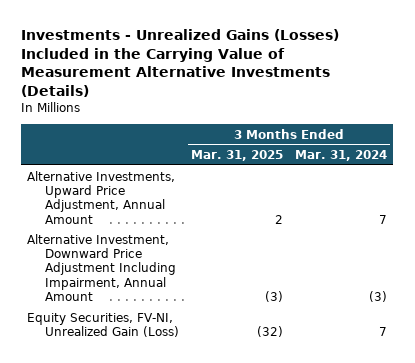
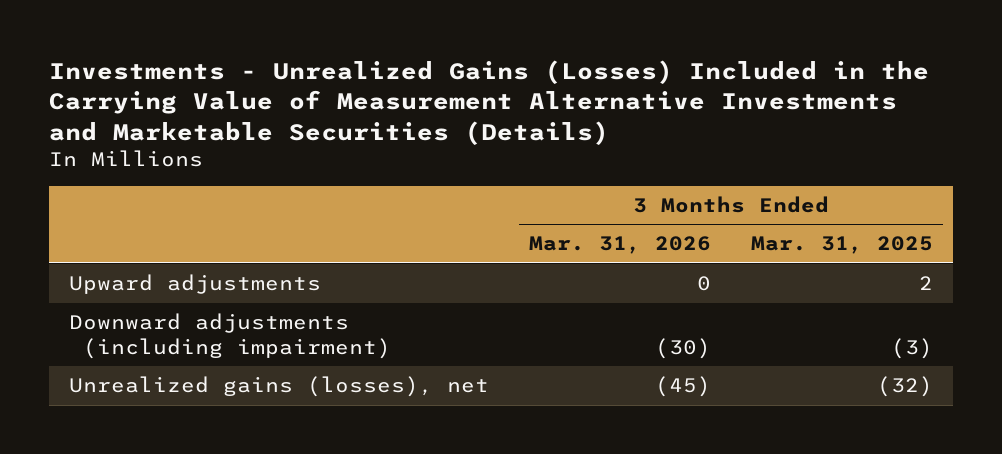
- Investments - Unrealized Gains (Losses) Included in the Carrying Value of Measurement Alternative Investments (Details)
+ Investments - Unrealized Gains (Losses) Included in the Carrying Value of Measurement Alternative Investments and Marketable Securities (Details)
- | 3 Months Ended Mar. 31, 2025 | 3 Months Ended Mar. 31, 2024
+ | 3 Months Ended Mar. 31, 2026 | 3 Months Ended Mar. 31, 2025
- Alternative Investments, Upward Price Adjustment, Annual Amount | 2 | 7
- Alternative Investment, Downward Price Adjustment Including Impairment, Annual Amount | (3) | (3)
- Equity Securities, FV-NI, Unrealized Gain (Loss) | (32) | 7
+ Upward adjustments | 0 | 2
+ Downward adjustments (including impairment) | (30) | (3)
+ Unrealized gains (losses), net | (45) | (32)

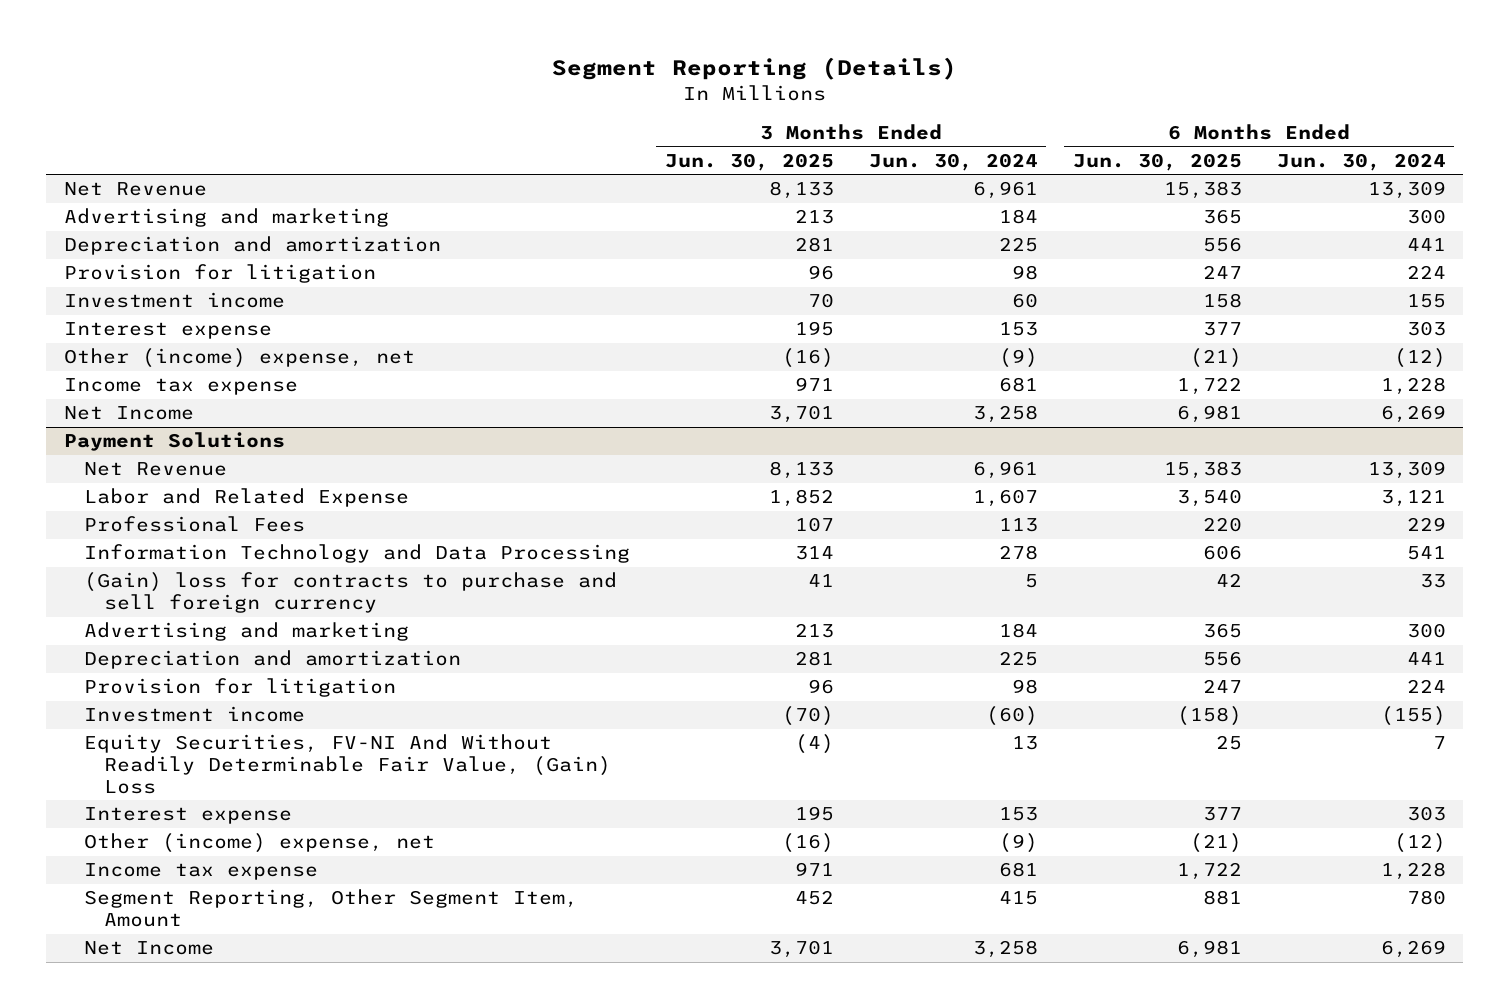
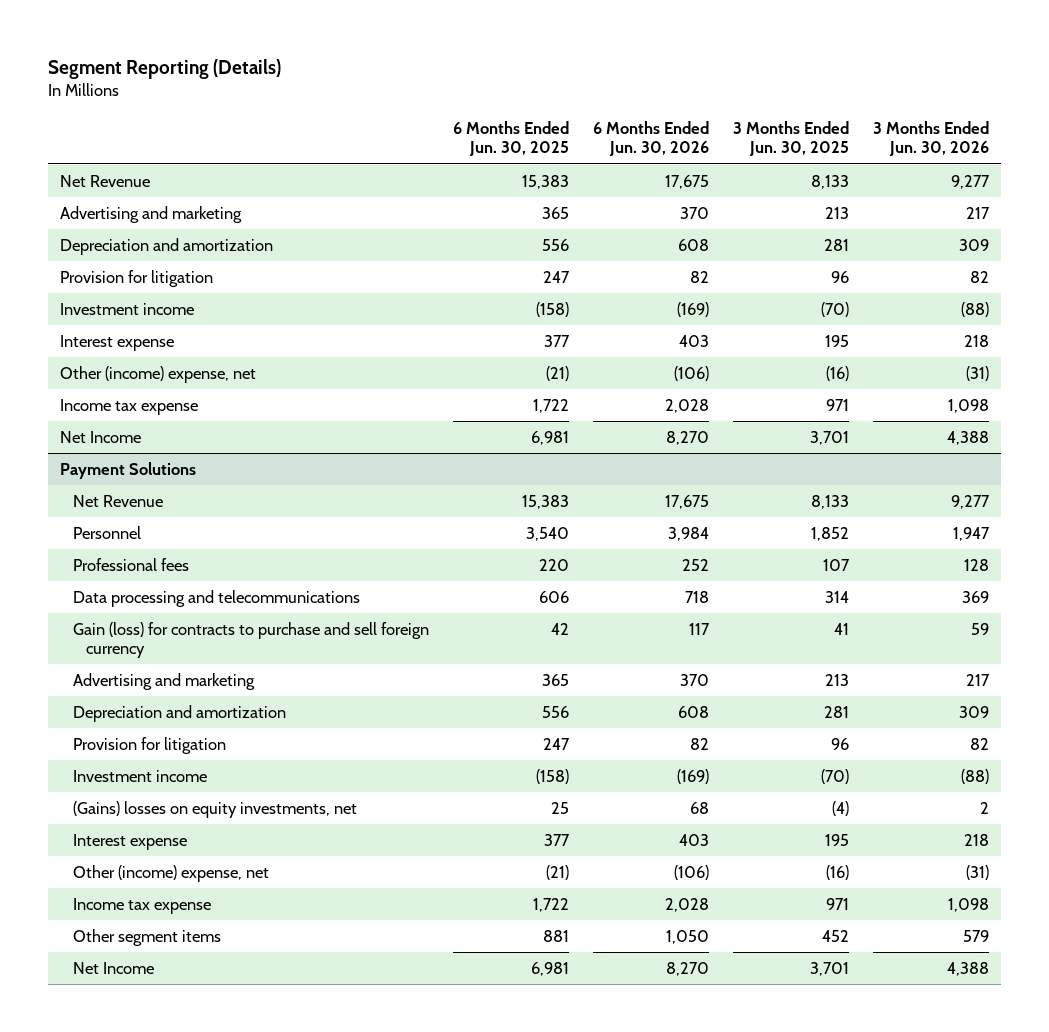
- | 3 Months Ended Jun. 30, 2025 | 3 Months Ended Jun. 30, 2024 | 6 Months Ended Jun. 30, 2025 | 6 Months Ended Jun. 30, 2024
+ | 6 Months Ended Jun. 30, 2025 | 6 Months Ended Jun. 30, 2026 | 3 Months Ended Jun. 30, 2025 | 3 Months Ended Jun. 30, 2026
- Investment income | 70 | 60 | 158 | 155
+ Investment income | (158) | (169) | (70) | (88)
@ Payment Solutions
- Labor and Related Expense | 1,852 | 1,607 | 3,540 | 3,121
- Professional Fees | 107 | 113 | 220 | 229
- Information Technology and Data Processing | 314 | 278 | 606 | 541
- (Gain) loss for contracts to purchase and sell foreign currency | 41 | 5 | 42 | 33
+ Personnel | 3,540 | 3,984 | 1,852 | 1,947
+ Professional fees | 220 | 252 | 107 | 128
+ Data processing and telecommunications | 606 | 718 | 314 | 369
+ Gain (loss) for contracts to purchase and sell foreign currency | 42 | 117 | 41 | 59
- Equity Securities, FV-NI And Without Readily Determinable Fair Value, (Gain) Loss | (4) | 13 | 25 | 7
+ (Gains) losses on equity investments, net | 25 | 68 | (4) | 2
- Segment Reporting, Other Segment Item, Amount | 452 | 415 | 881 | 780
+ Other segment items | 881 | 1,050 | 452 | 579

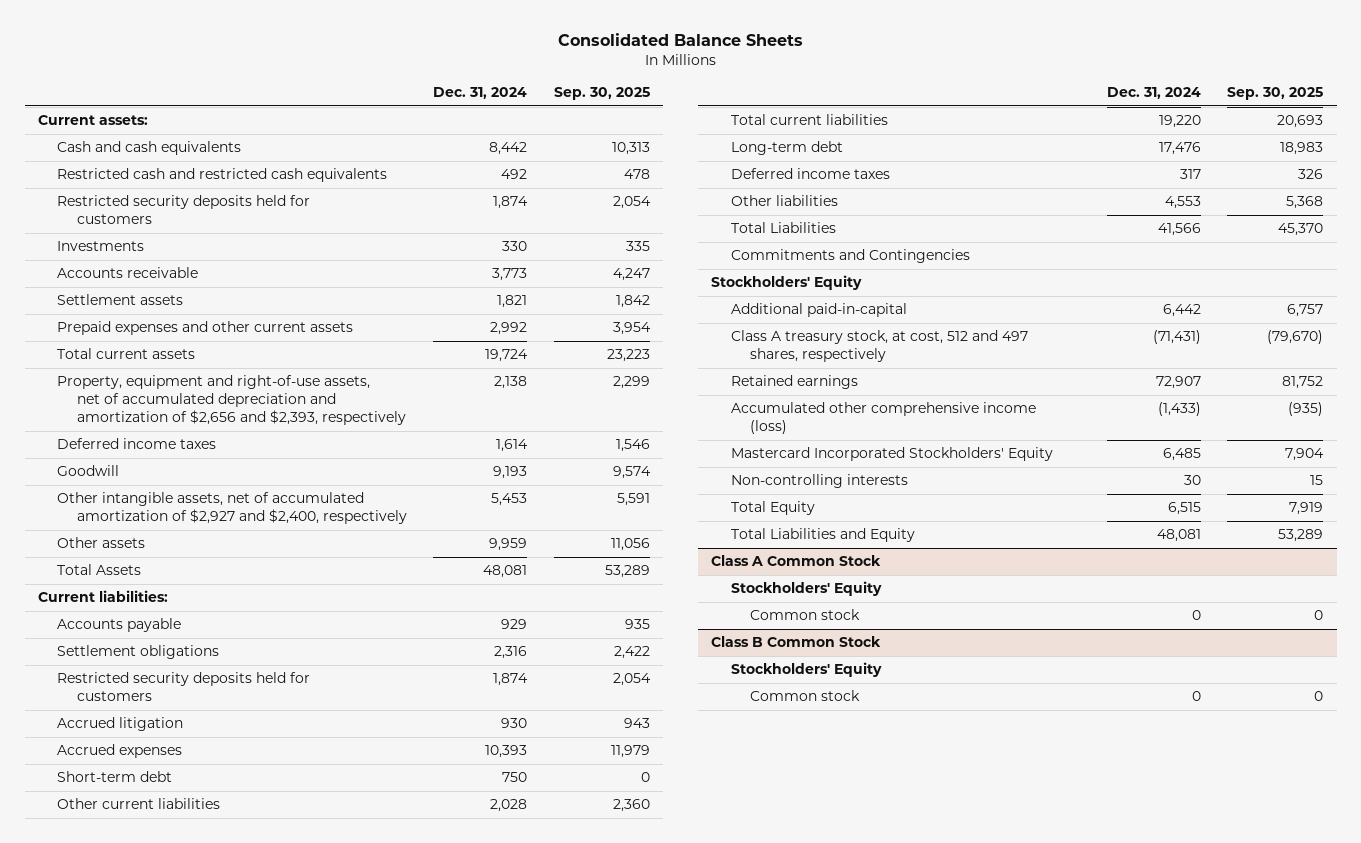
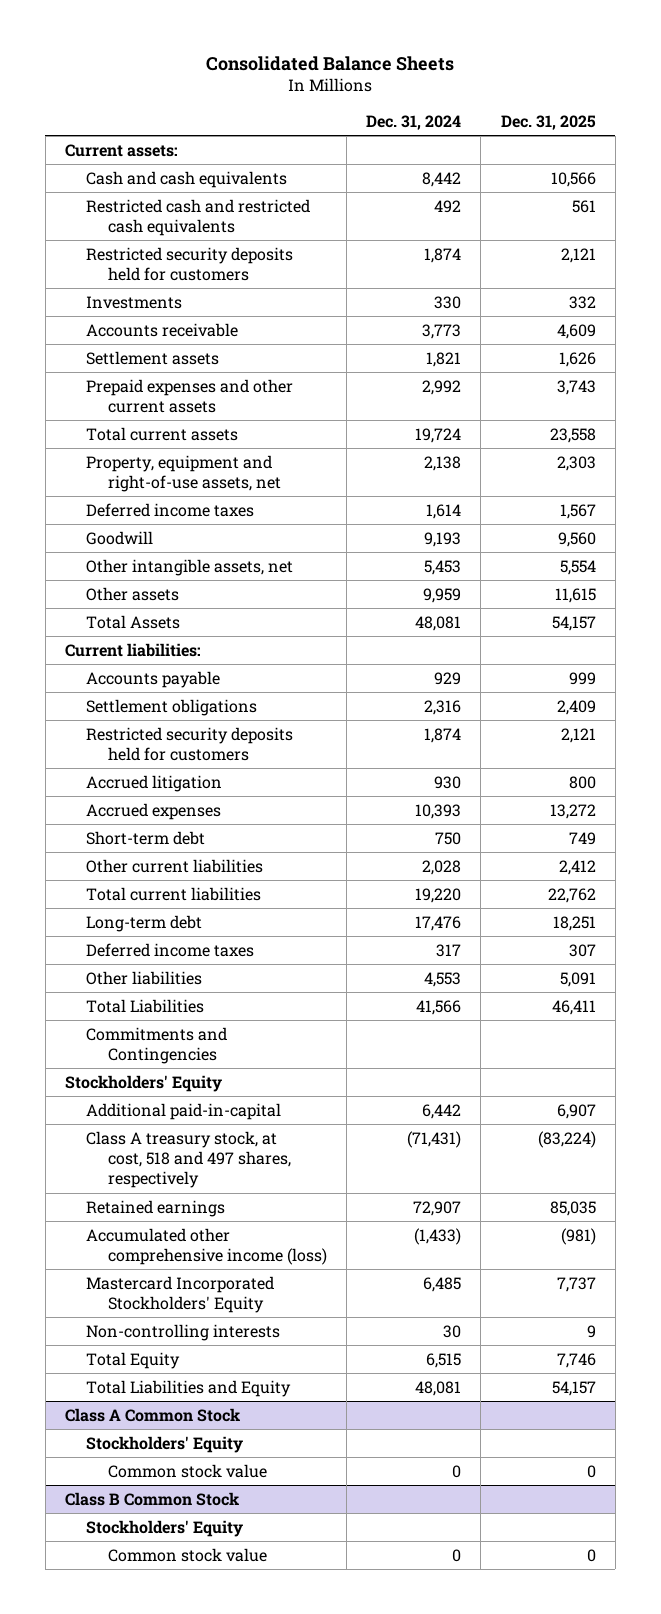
- | Dec. 31, 2024 | Sep. 30, 2025
+ | Dec. 31, 2024 | Dec. 31, 2025
- Property, equipment and right-of-use assets, net of accumulated depreciation and amortization of $2,656 and $2,393, respectively | 2,138 | 2,299
+ Property, equipment and right-of-use assets, net | 2,138 | 2,303
- Other intangible assets, net of accumulated amortization of $2,927 and $2,400, respectively | 5,453 | 5,591
+ Other intangible assets, net | 5,453 | 5,554
- Class A treasury stock, at cost, 512 and 497 shares, respectively | (71,431) | (79,670)
+ Class A treasury stock, at cost, 518 and 497 shares, respectively | (71,431) | (83,224)
@ Class A Common Stock
- Common stock | 0 | 0
+ Common stock value | 0 | 0
@ Class B Common Stock
- Common stock | 0 | 0
+ Common stock value | 0 | 0

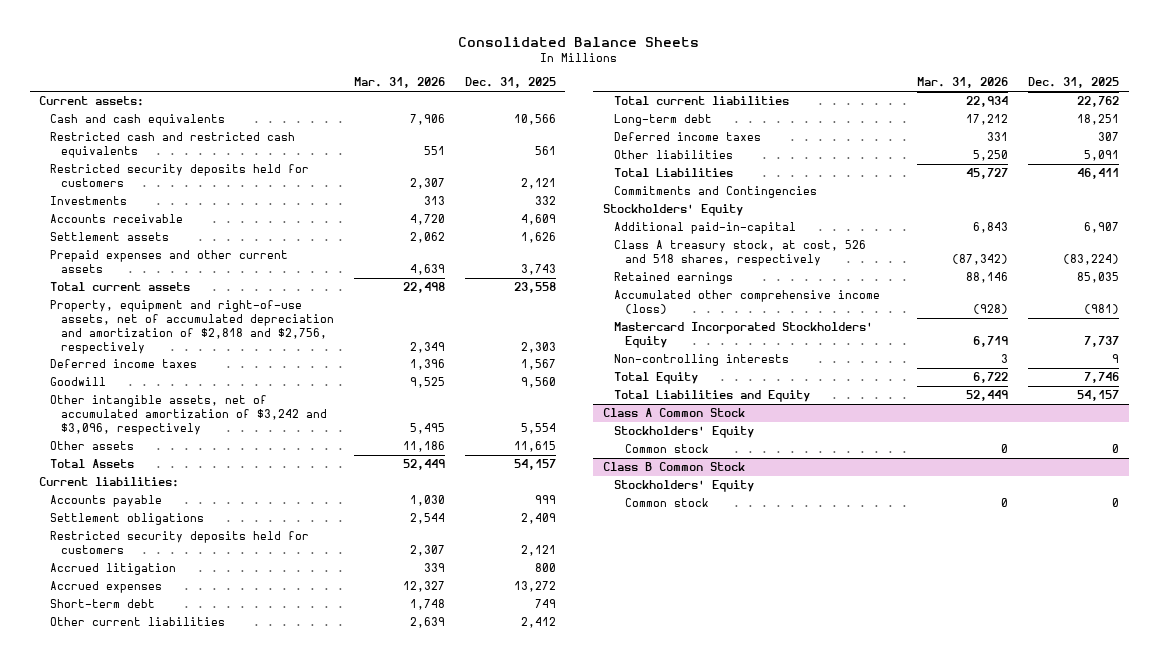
- | Dec. 31, 2024 | Dec. 31, 2025
+ | Mar. 31, 2026 | Dec. 31, 2025
- Property, equipment and right-of-use assets, net | 2,138 | 2,303
+ Property, equipment and right-of-use assets, net of accumulated depreciation and amortization of $2,818 and $2,756, respectively | 2,349 | 2,303
- Other intangible assets, net | 5,453 | 5,554
+ Other intangible assets, net of accumulated amortization of $3,242 and $3,096, respectively | 5,495 | 5,554
- Class A treasury stock, at cost, 518 and 497 shares, respectively | (71,431) | (83,224)
+ Class A treasury stock, at cost, 526 and 518 shares, respectively | (87,342) | (83,224)
@ Class A Common Stock
- Common stock value | 0 | 0
+ Common stock | 0 | 0
@ Class B Common Stock
- Common stock value | 0 | 0
+ Common stock | 0 | 0

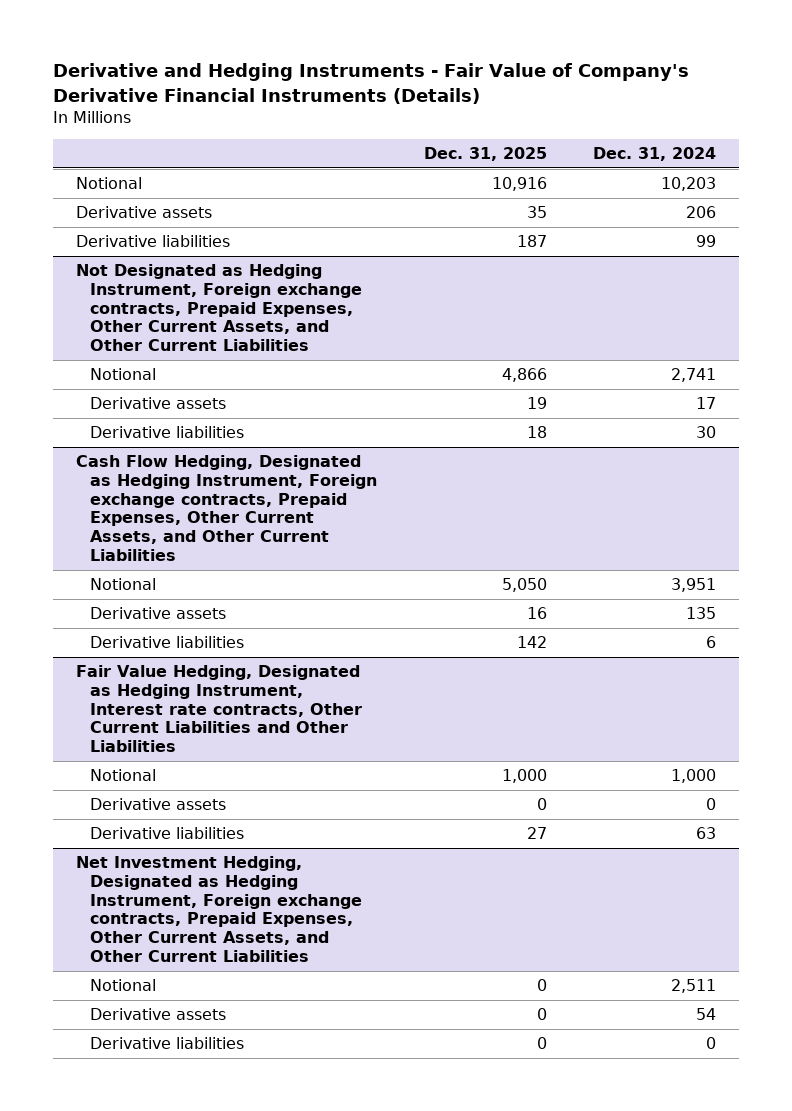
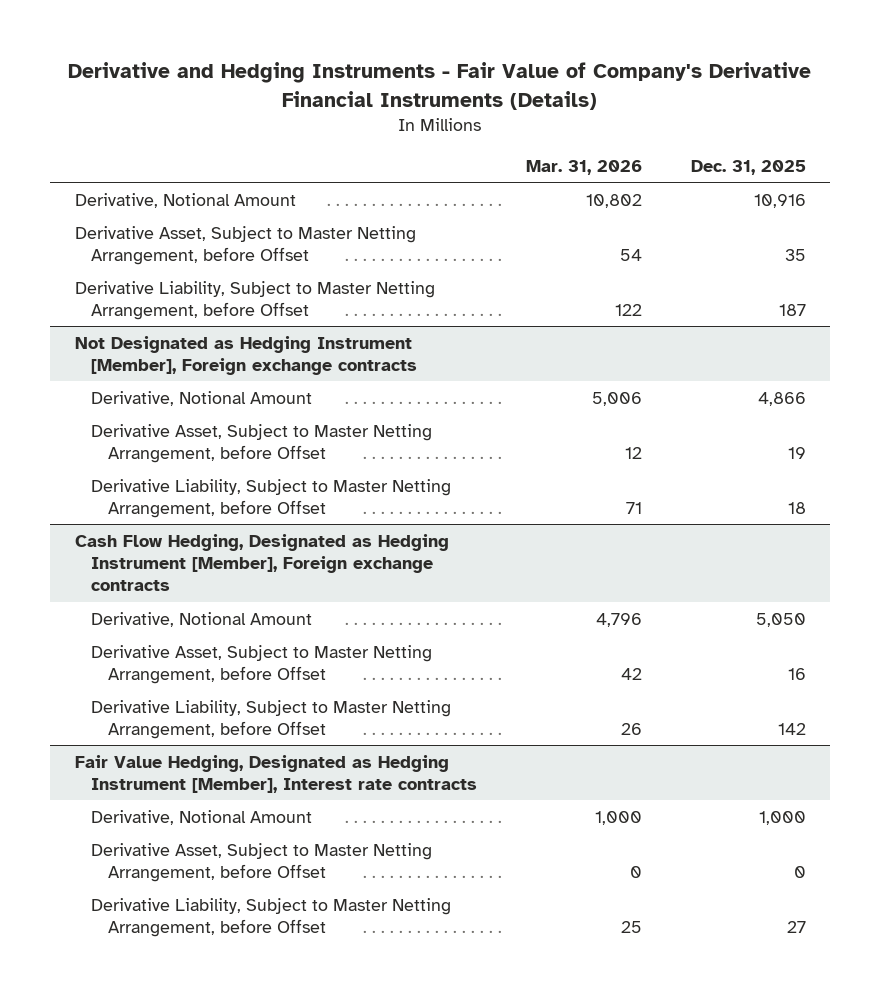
- | Dec. 31, 2025 | Dec. 31, 2024
+ | Mar. 31, 2026 | Dec. 31, 2025
- Notional | 10,916 | 10,203
- Derivative assets | 35 | 206
- Derivative liabilities | 187 | 99
- Not Designated as Hedging Instrument, Foreign exchange contracts, Prepaid Expenses, Other Current Assets, and Other Current Liabilities
- Notional | 4,866 | 2,741
- Derivative assets | 19 | 17
- Derivative liabilities | 18 | 30
- Cash Flow Hedging, Designated as Hedging Instrument, Foreign exchange contracts, Prepaid Expenses, Other Current Assets, and Other Current Liabilities
- Notional | 5,050 | 3,951
- Derivative assets | 16 | 135
- Derivative liabilities | 142 | 6
- Fair Value Hedging, Designated as Hedging Instrument, Interest rate contracts, Other Current Liabilities and Other Liabilities
- Notional | 1,000 | 1,000
- Derivative assets | 0 | 0
- Derivative liabilities | 27 | 63
- Net Investment Hedging, Designated as Hedging Instrument, Foreign exchange contracts, Prepaid Expenses, Other Current Assets, and Other Current Liabilities
- Notional | 0 | 2,511
- Derivative assets | 0 | 54
- Derivative liabilities | 0 | 0
+ Derivative, Notional Amount | 10,802 | 10,916
+ Derivative Asset, Subject to Master Netting Arrangement, before Offset | 54 | 35
+ Derivative Liability, Subject to Master Netting Arrangement, before Offset | 122 | 187
+ Not Designated as Hedging Instrument [Member], Foreign exchange contracts
+ Derivative, Notional Amount | 5,006 | 4,866
+ Derivative Asset, Subject to Master Netting Arrangement, before Offset | 12 | 19
+ Derivative Liability, Subject to Master Netting Arrangement, before Offset | 71 | 18
+ Cash Flow Hedging, Designated as Hedging Instrument [Member], Foreign exchange contracts
+ Derivative, Notional Amount | 4,796 | 5,050
+ Derivative Asset, Subject to Master Netting Arrangement, before Offset | 42 | 16
+ Derivative Liability, Subject to Master Netting Arrangement, before Offset | 26 | 142
+ Fair Value Hedging, Designated as Hedging Instrument [Member], Interest rate contracts
+ Derivative, Notional Amount | 1,000 | 1,000
+ Derivative Asset, Subject to Master Netting Arrangement, before Offset | 0 | 0
+ Derivative Liability, Subject to Master Netting Arrangement, before Offset | 25 | 27

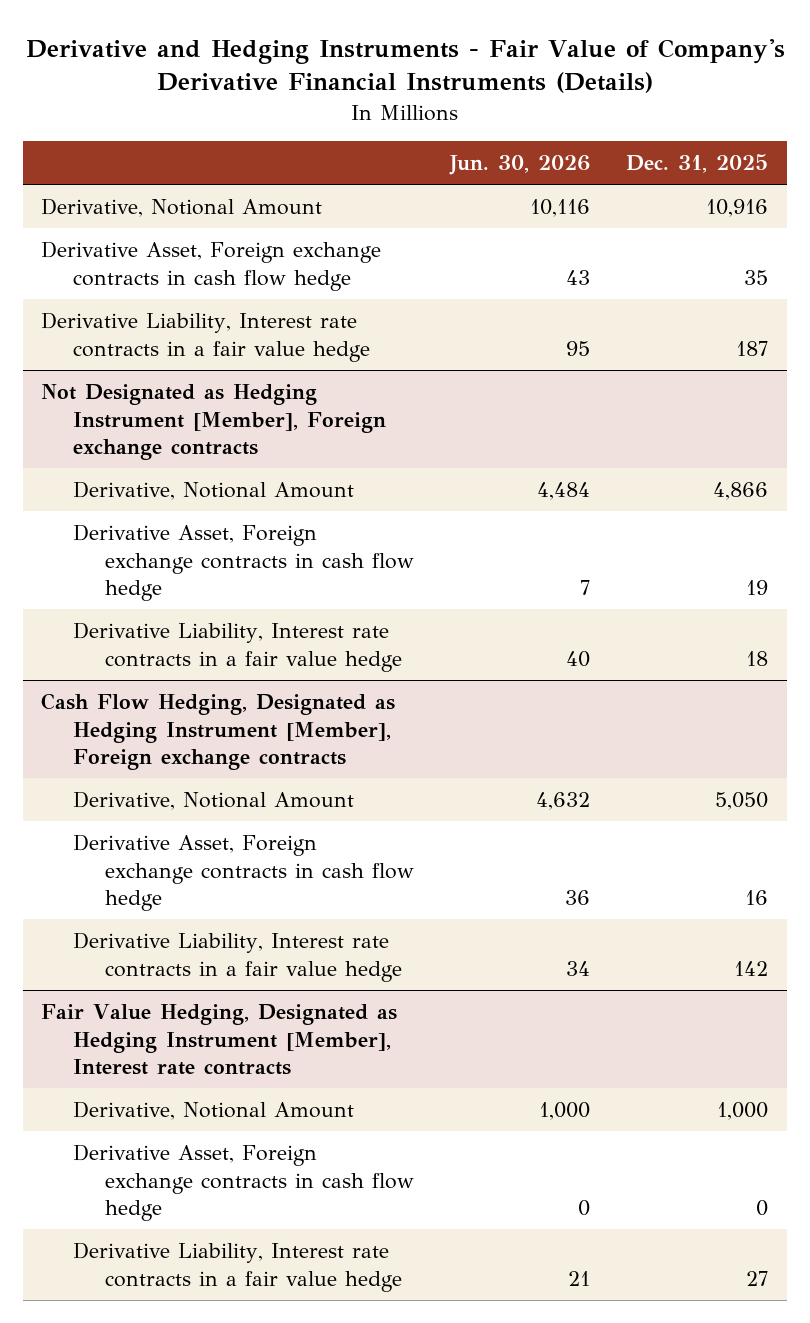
- | Mar. 31, 2026 | Dec. 31, 2025
+ | Jun. 30, 2026 | Dec. 31, 2025
- Derivative Asset, Subject to Master Netting Arrangement, before Offset | 54 | 35
- Derivative Liability, Subject to Master Netting Arrangement, before Offset | 122 | 187
+ Derivative Asset, Foreign exchange contracts in cash flow hedge | 43 | 35
+ Derivative Liability, Interest rate contracts in a fair value hedge | 95 | 187
@ Not Designated as Hedging Instrument [Member], Foreign exchange contracts
- Derivative Asset, Subject to Master Netting Arrangement, before Offset | 12 | 19
- Derivative Liability, Subject to Master Netting Arrangement, before Offset | 71 | 18
+ Derivative Asset, Foreign exchange contracts in cash flow hedge | 7 | 19
+ Derivative Liability, Interest rate contracts in a fair value hedge | 40 | 18
@ Cash Flow Hedging, Designated as Hedging Instrument [Member], Foreign exchange contracts
- Derivative Asset, Subject to Master Netting Arrangement, before Offset | 42 | 16
- Derivative Liability, Subject to Master Netting Arrangement, before Offset | 26 | 142
+ Derivative Asset, Foreign exchange contracts in cash flow hedge | 36 | 16
+ Derivative Liability, Interest rate contracts in a fair value hedge | 34 | 142
@ Fair Value Hedging, Designated as Hedging Instrument [Member], Interest rate contracts
- Derivative Asset, Subject to Master Netting Arrangement, before Offset | 0 | 0
- Derivative Liability, Subject to Master Netting Arrangement, before Offset | 25 | 27
+ Derivative Asset, Foreign exchange contracts in cash flow hedge | 0 | 0
+ Derivative Liability, Interest rate contracts in a fair value hedge | 21 | 27

